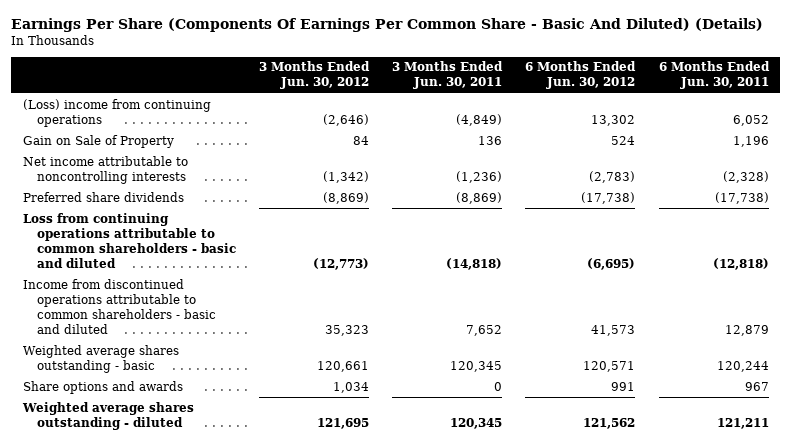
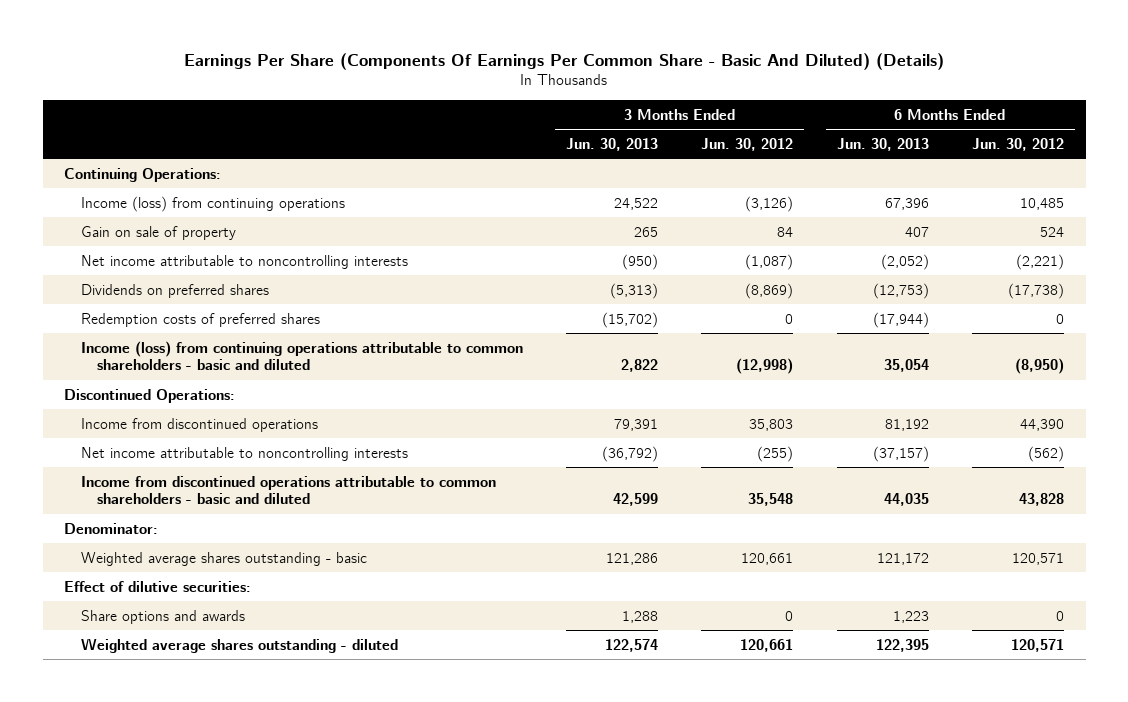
- | 3 Months Ended Jun. 30, 2012 | 3 Months Ended Jun. 30, 2011 | 6 Months Ended Jun. 30, 2012 | 6 Months Ended Jun. 30, 2011
+ | 3 Months Ended Jun. 30, 2013 | 3 Months Ended Jun. 30, 2012 | 6 Months Ended Jun. 30, 2013 | 6 Months Ended Jun. 30, 2012
- (Loss) income from continuing operations | (2,646) | (4,849) | 13,302 | 6,052
- Gain on Sale of Property | 84 | 136 | 524 | 1,196
- Net income attributable to noncontrolling interests | (1,342) | (1,236) | (2,783) | (2,328)
- Preferred share dividends | (8,869) | (8,869) | (17,738) | (17,738)
- Loss from continuing operations attributable to common shareholders - basic and diluted | (12,773) | (14,818) | (6,695) | (12,818)
- Income from discontinued operations attributable to common shareholders - basic and diluted | 35,323 | 7,652 | 41,573 | 12,879
+ Continuing Operations:
+ Income (loss) from continuing operations | 24,522 | (3,126) | 67,396 | 10,485
+ Gain on sale of property | 265 | 84 | 407 | 524
+ Net income attributable to noncontrolling interests | (950) | (1,087) | (2,052) | (2,221)
+ Dividends on preferred shares | (5,313) | (8,869) | (12,753) | (17,738)
+ Redemption costs of preferred shares | (15,702) | 0 | (17,944) | 0
+ Income (loss) from continuing operations attributable to common shareholders - basic and diluted | 2,822 | (12,998) | 35,054 | (8,950)
+ Discontinued Operations:
+ Income from discontinued operations | 79,391 | 35,803 | 81,192 | 44,390
+ Net income attributable to noncontrolling interests | (36,792) | (255) | (37,157) | (562)
+ Income from discontinued operations attributable to common shareholders - basic and diluted | 42,599 | 35,548 | 44,035 | 43,828
+ Denominator:
- Share options and awards | 1,034 | 0 | 991 | 967
- Weighted average shares outstanding - diluted | 121,695 | 120,345 | 121,562 | 121,211
+ Effect of dilutive securities:
+ Share options and awards | 1,288 | 0 | 1,223 | 0
+ Weighted average shares outstanding - diluted | 122,574 | 120,661 | 122,395 | 120,571

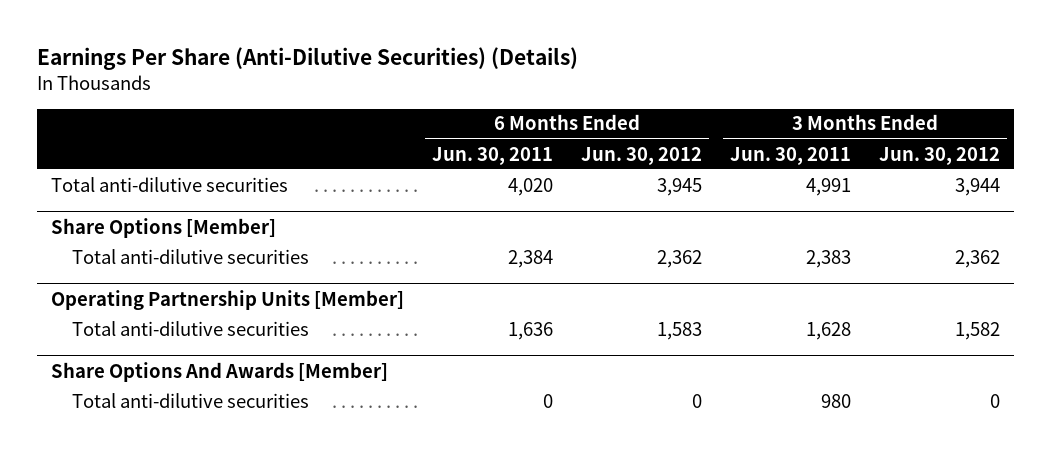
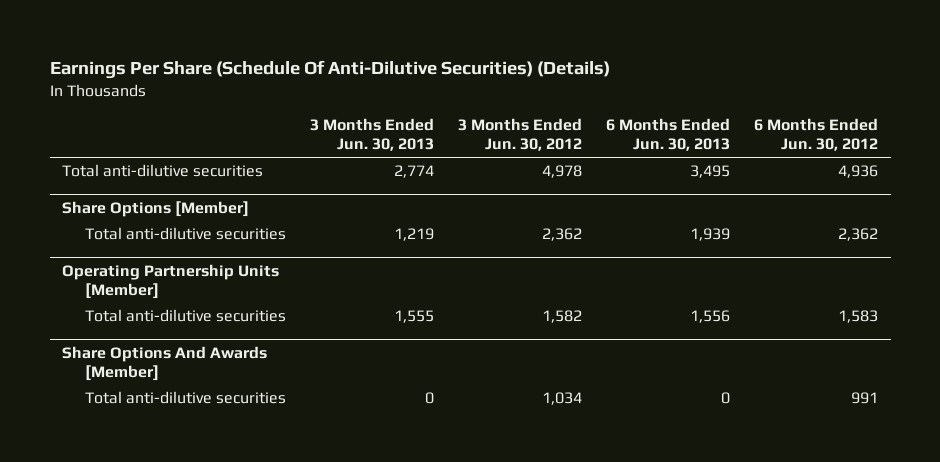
- Earnings Per Share (Anti-Dilutive Securities) (Details)
+ Earnings Per Share (Schedule Of Anti-Dilutive Securities) (Details)
- | 6 Months Ended Jun. 30, 2011 | 6 Months Ended Jun. 30, 2012 | 3 Months Ended Jun. 30, 2011 | 3 Months Ended Jun. 30, 2012
+ | 3 Months Ended Jun. 30, 2013 | 3 Months Ended Jun. 30, 2012 | 6 Months Ended Jun. 30, 2013 | 6 Months Ended Jun. 30, 2012
- Total anti-dilutive securities | 4,020 | 3,945 | 4,991 | 3,944
+ Total anti-dilutive securities | 2,774 | 4,978 | 3,495 | 4,936
@ Share Options And Awards [Member]
- Total anti-dilutive securities | 0 | 0 | 980 | 0
+ Total anti-dilutive securities | 0 | 1,034 | 0 | 991

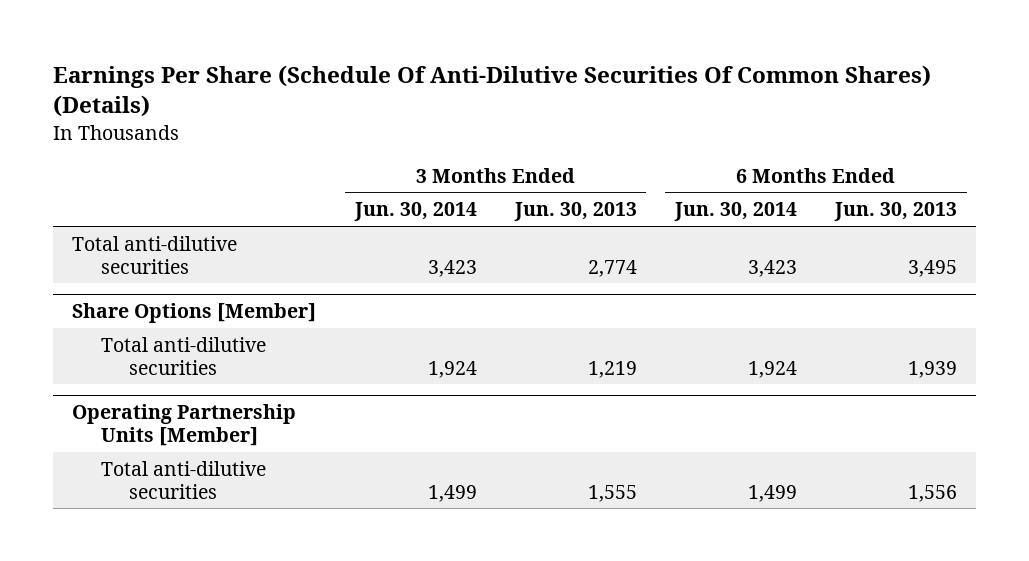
- Earnings Per Share (Schedule Of Anti-Dilutive Securities) (Details)
+ Earnings Per Share (Schedule Of Anti-Dilutive Securities Of Common Shares) (Details)
- | 3 Months Ended Jun. 30, 2013 | 3 Months Ended Jun. 30, 2012 | 6 Months Ended Jun. 30, 2013 | 6 Months Ended Jun. 30, 2012
+ | 3 Months Ended Jun. 30, 2014 | 3 Months Ended Jun. 30, 2013 | 6 Months Ended Jun. 30, 2014 | 6 Months Ended Jun. 30, 2013
- Share Options And Awards [Member]
- Total anti-dilutive securities | 0 | 1,034 | 0 | 991

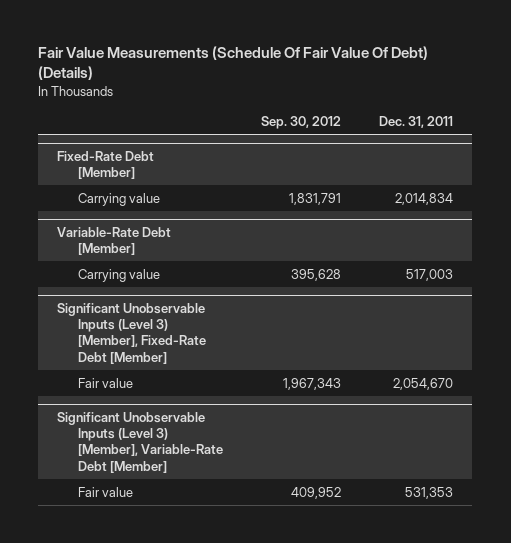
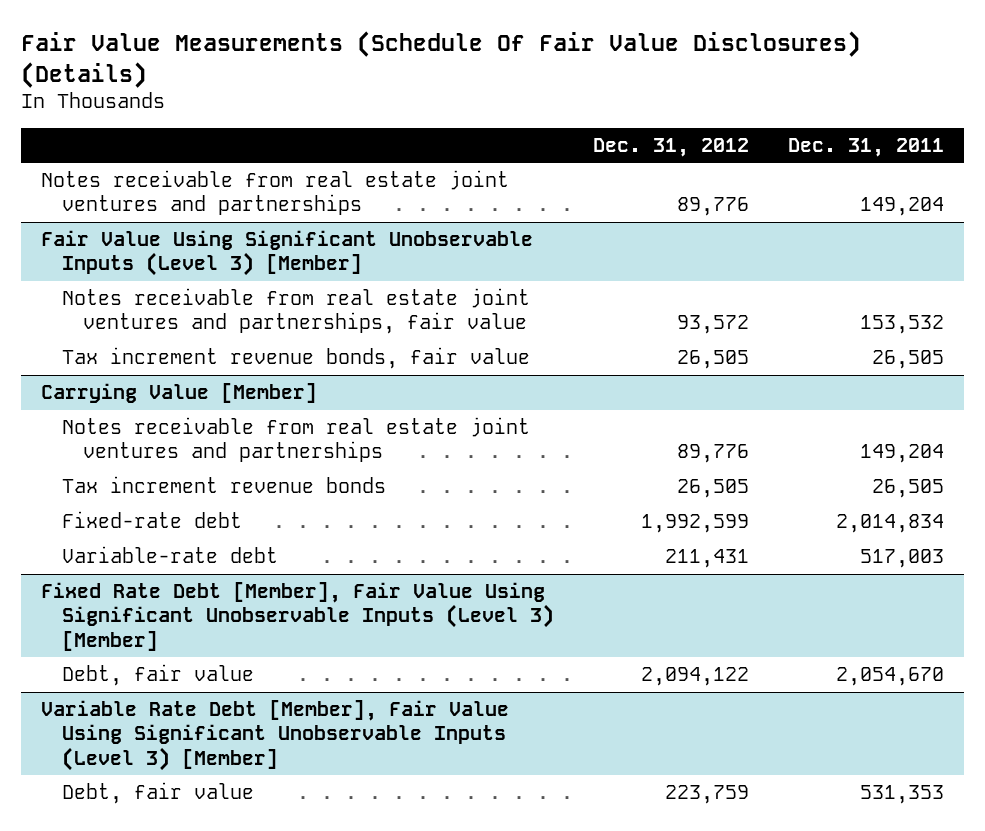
- Fair Value Measurements (Schedule Of Fair Value Of Debt) (Details)
+ Fair Value Measurements (Schedule Of Fair Value Disclosures) (Details)
- | Sep. 30, 2012 | Dec. 31, 2011
+ | Dec. 31, 2012 | Dec. 31, 2011
- Fixed-Rate Debt [Member]
- Carrying value | 1,831,791 | 2,014,834
- Variable-Rate Debt [Member]
- Carrying value | 395,628 | 517,003
- Significant Unobservable Inputs (Level 3) [Member], Fixed-Rate Debt [Member]
- Fair value | 1,967,343 | 2,054,670
- Significant Unobservable Inputs (Level 3) [Member], Variable-Rate Debt [Member]
- Fair value | 409,952 | 531,353
+ Notes receivable from real estate joint ventures and partnerships | 89,776 | 149,204
+ Fair Value Using Significant Unobservable Inputs (Level 3) [Member]
+ Notes receivable from real estate joint ventures and partnerships, fair value | 93,572 | 153,532
+ Tax increment revenue bonds, fair value | 26,505 | 26,505
+ Carrying Value [Member]
+ Notes receivable from real estate joint ventures and partnerships | 89,776 | 149,204
+ Tax increment revenue bonds | 26,505 | 26,505
+ Fixed-rate debt | 1,992,599 | 2,014,834
+ Variable-rate debt | 211,431 | 517,003
+ Fixed Rate Debt [Member], Fair Value Using Significant Unobservable Inputs (Level 3) [Member]
+ Debt, fair value | 2,094,122 | 2,054,670
+ Variable Rate Debt [Member], Fair Value Using Significant Unobservable Inputs (Level 3) [Member]
+ Debt, fair value | 223,759 | 531,353

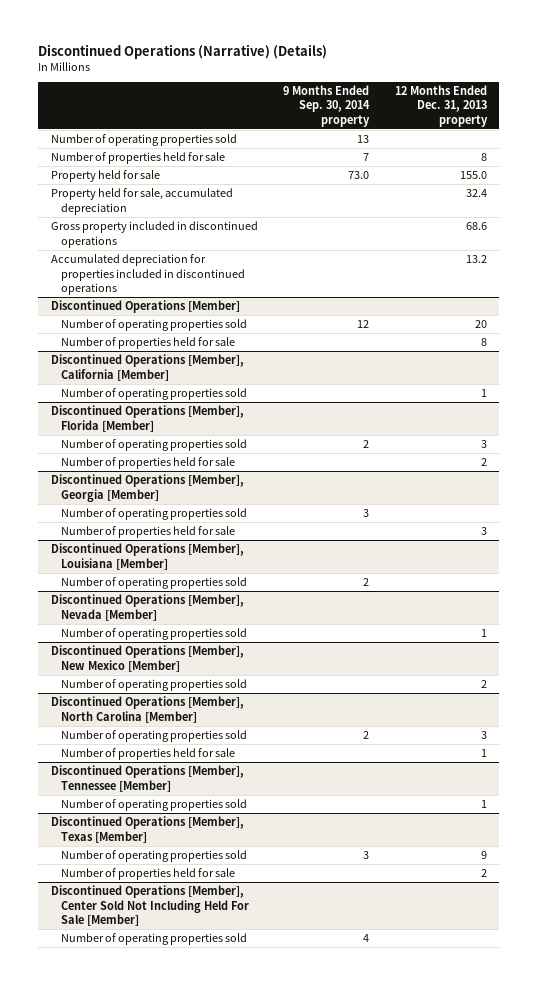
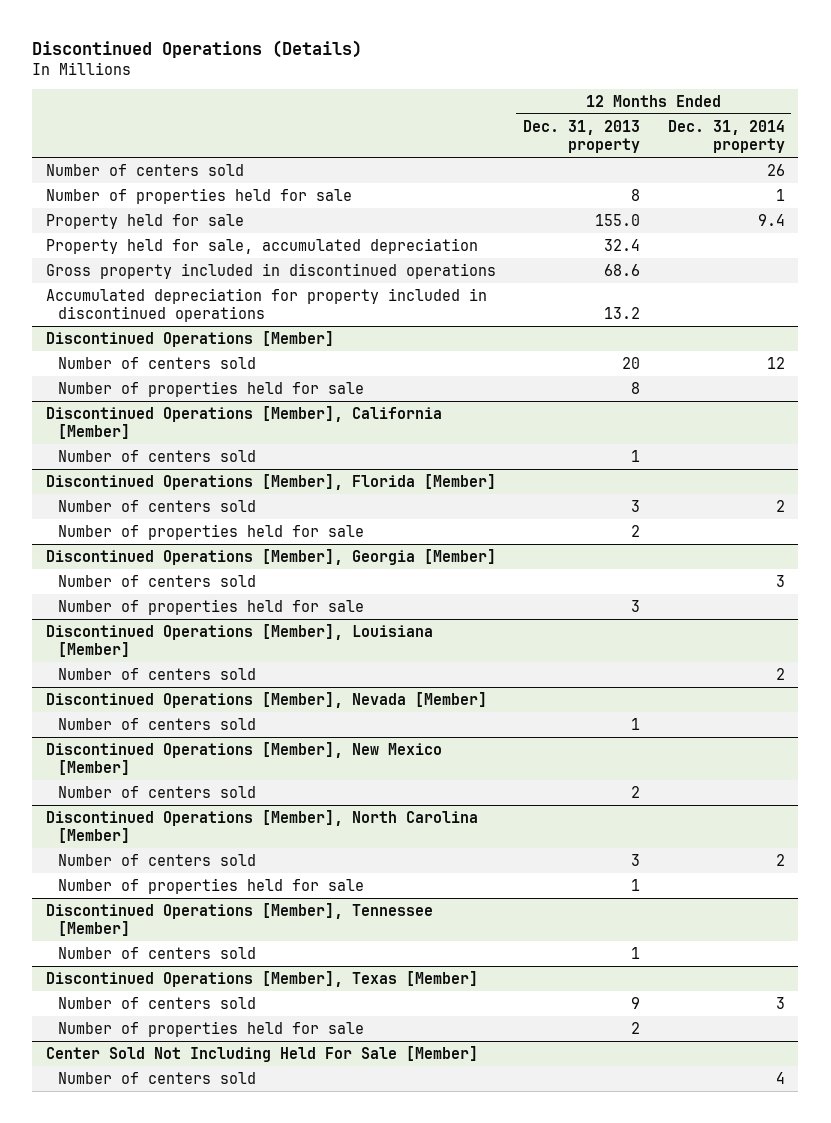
- Discontinued Operations (Narrative) (Details)
+ Discontinued Operations (Details)
- | 9 Months Ended Sep. 30, 2014 property | 12 Months Ended Dec. 31, 2013 property
+ | 12 Months Ended Dec. 31, 2013 property | 12 Months Ended Dec. 31, 2014 property
- Number of operating properties sold | 13 |
+ Number of centers sold | | 26
- Accumulated depreciation for properties included in discontinued operations | | 13.2
+ Accumulated depreciation for property included in discontinued operations | 13.2 |
@ Discontinued Operations [Member]
- Number of operating properties sold | 12 | 20
+ Number of centers sold | 20 | 12
@ Discontinued Operations [Member], California [Member]
- Number of operating properties sold | | 1
+ Number of centers sold | 1 |
@ Discontinued Operations [Member], Florida [Member]
- Number of operating properties sold | 2 | 3
+ Number of centers sold | 3 | 2
@ Discontinued Operations [Member], Georgia [Member]
- Number of operating properties sold | 3 |
+ Number of centers sold | | 3
@ Discontinued Operations [Member], Louisiana [Member]
- Number of operating properties sold | 2 |
+ Number of centers sold | | 2
@ Discontinued Operations [Member], Nevada [Member]
- Number of operating properties sold | | 1
+ Number of centers sold | 1 |
@ Discontinued Operations [Member], New Mexico [Member]
- Number of operating properties sold | | 2
+ Number of centers sold | 2 |
@ Discontinued Operations [Member], North Carolina [Member]
- Number of operating properties sold | 2 | 3
+ Number of centers sold | 3 | 2
@ Discontinued Operations [Member], Tennessee [Member]
- Number of operating properties sold | | 1
+ Number of centers sold | 1 |
@ Discontinued Operations [Member], Texas [Member]
- Number of operating properties sold | 3 | 9
+ Number of centers sold | 9 | 3
- Discontinued Operations [Member], Center Sold Not Including Held For Sale [Member]
- Number of operating properties sold | 4 |
+ Center Sold Not Including Held For Sale [Member]
+ Number of centers sold | | 4

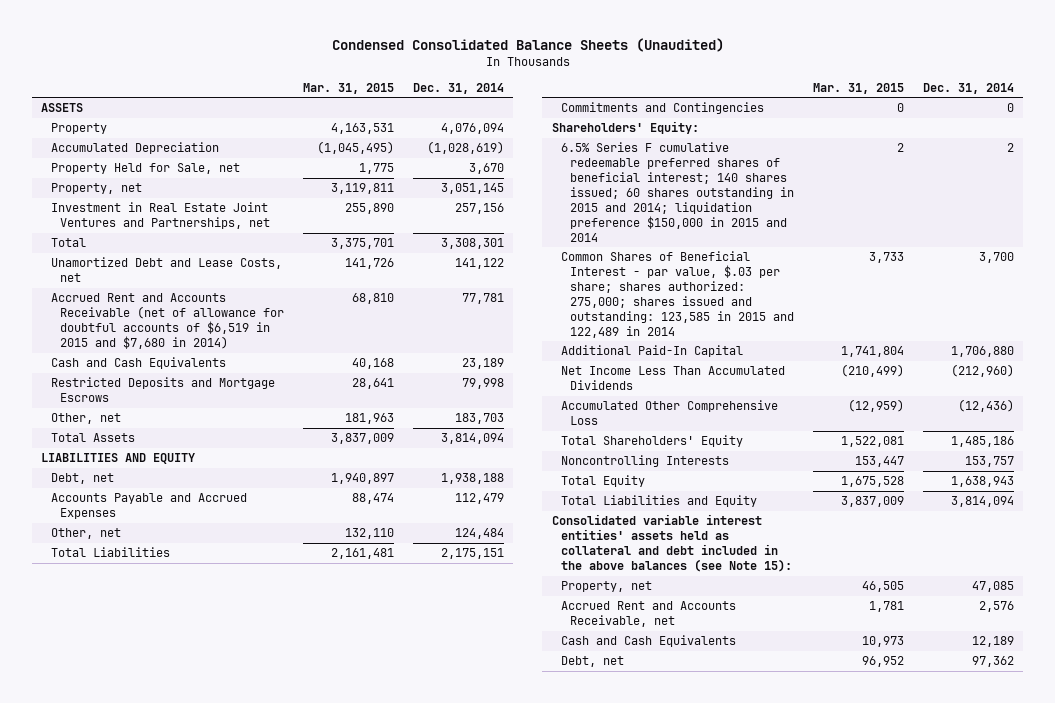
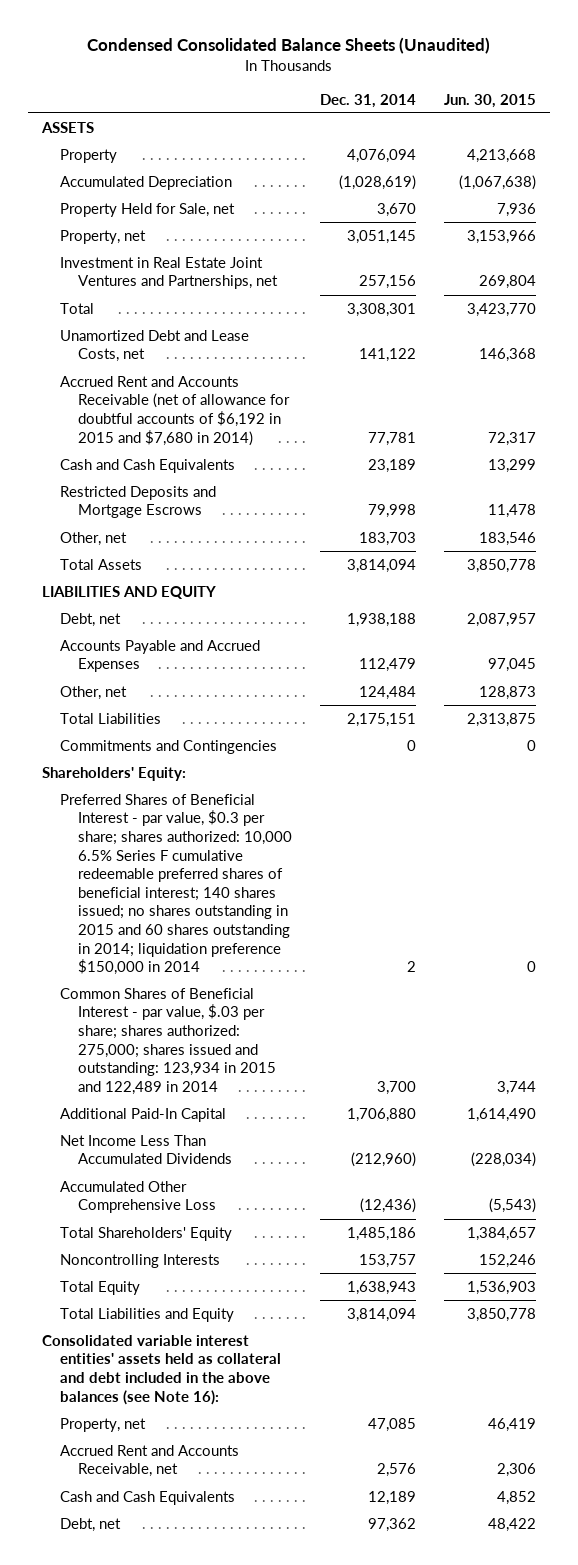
- | Mar. 31, 2015 | Dec. 31, 2014
+ | Dec. 31, 2014 | Jun. 30, 2015
- Accrued Rent and Accounts Receivable (net of allowance for doubtful accounts of $6,519 in 2015 and $7,680 in 2014) | 68,810 | 77,781
+ Accrued Rent and Accounts Receivable (net of allowance for doubtful accounts of $6,192 in 2015 and $7,680 in 2014) | 77,781 | 72,317
- 6.5% Series F cumulative redeemable preferred shares of beneficial interest; 140 shares issued; 60 shares outstanding in 2015 and 2014; liquidation preference $150,000 in 2015 and 2014 | 2 | 2
- Common Shares of Beneficial Interest - par value, $.03 per share; shares authorized: 275,000; shares issued and outstanding: 123,585 in 2015 and 122,489 in 2014 | 3,733 | 3,700
+ Preferred Shares of Beneficial Interest - par value, $0.3 per share; shares authorized: 10,000 6.5% Series F cumulative redeemable preferred shares of beneficial interest; 140 shares issued; no shares outstanding in 2015 and 60 shares outstanding in 2014; liquidation preference $150,000 in 2014 | 2 | 0
+ Common Shares of Beneficial Interest - par value, $.03 per share; shares authorized: 275,000; shares issued and outstanding: 123,934 in 2015 and 122,489 in 2014 | 3,700 | 3,744
- Consolidated variable interest entities' assets held as collateral and debt included in the above balances (see Note 15):
+ Consolidated variable interest entities' assets held as collateral and debt included in the above balances (see Note 16):

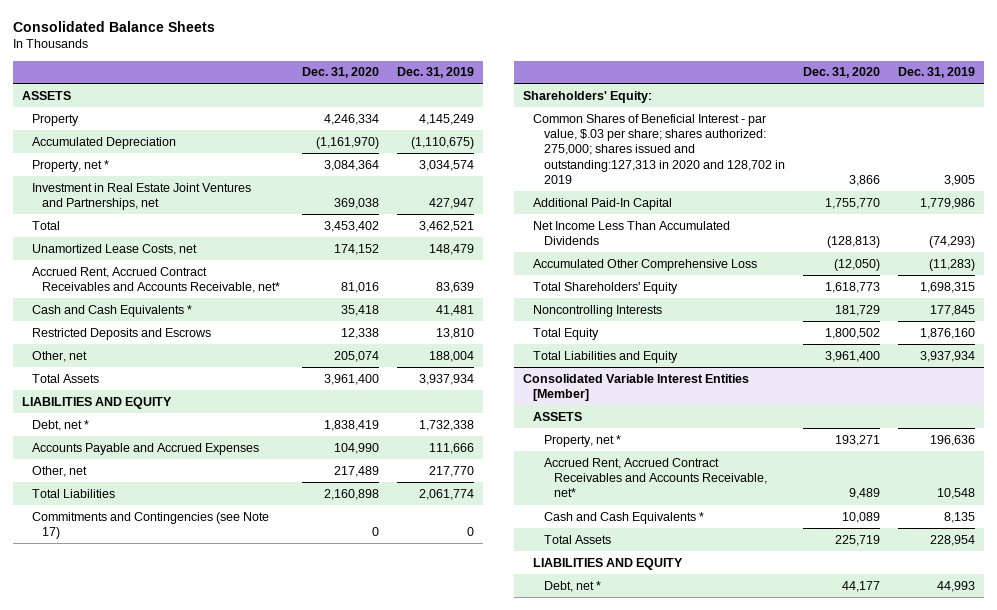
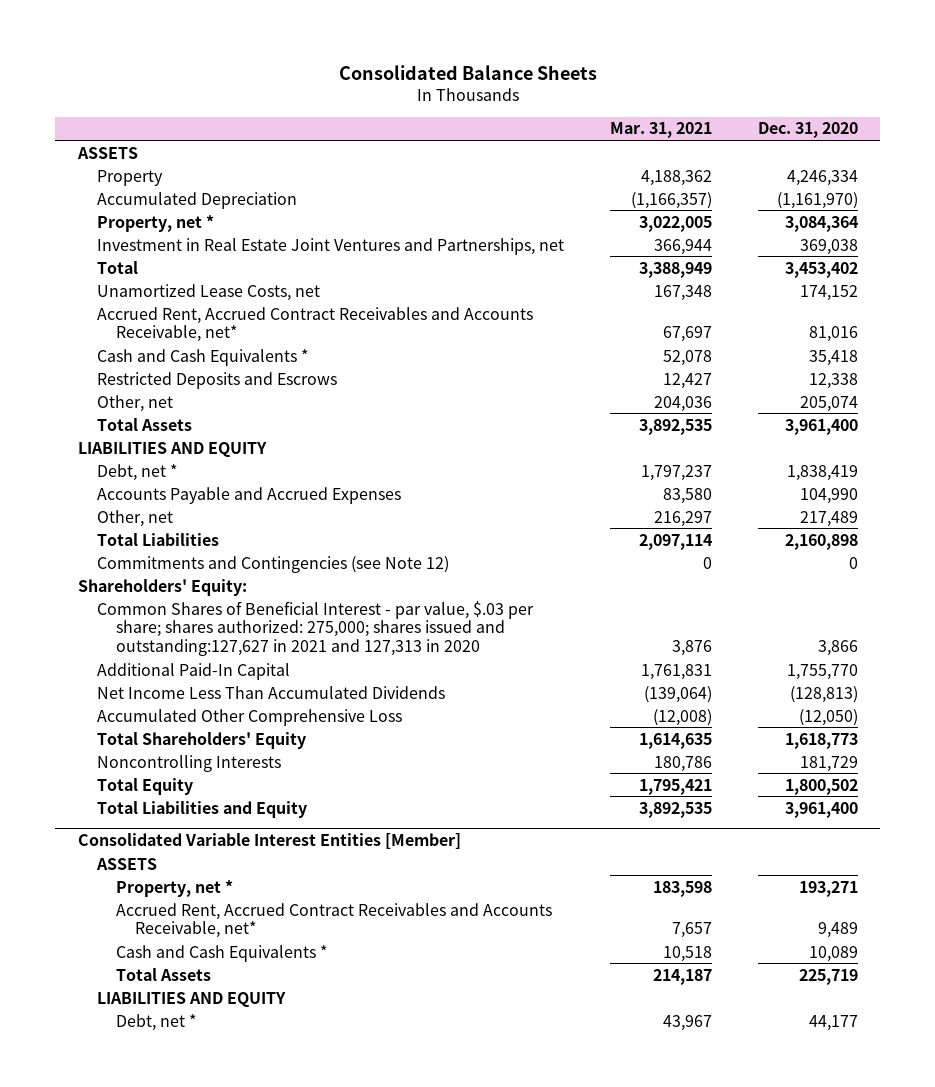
- | Dec. 31, 2020 | Dec. 31, 2019
+ | Mar. 31, 2021 | Dec. 31, 2020
- Commitments and Contingencies (see Note 17) | 0 | 0
+ Commitments and Contingencies (see Note 12) | 0 | 0
- Common Shares of Beneficial Interest - par value, $.03 per share; shares authorized: 275,000; shares issued and outstanding:127,313 in 2020 and 128,702 in 2019 | 3,866 | 3,905
+ Common Shares of Beneficial Interest - par value, $.03 per share; shares authorized: 275,000; shares issued and outstanding:127,627 in 2021 and 127,313 in 2020 | 3,876 | 3,866

